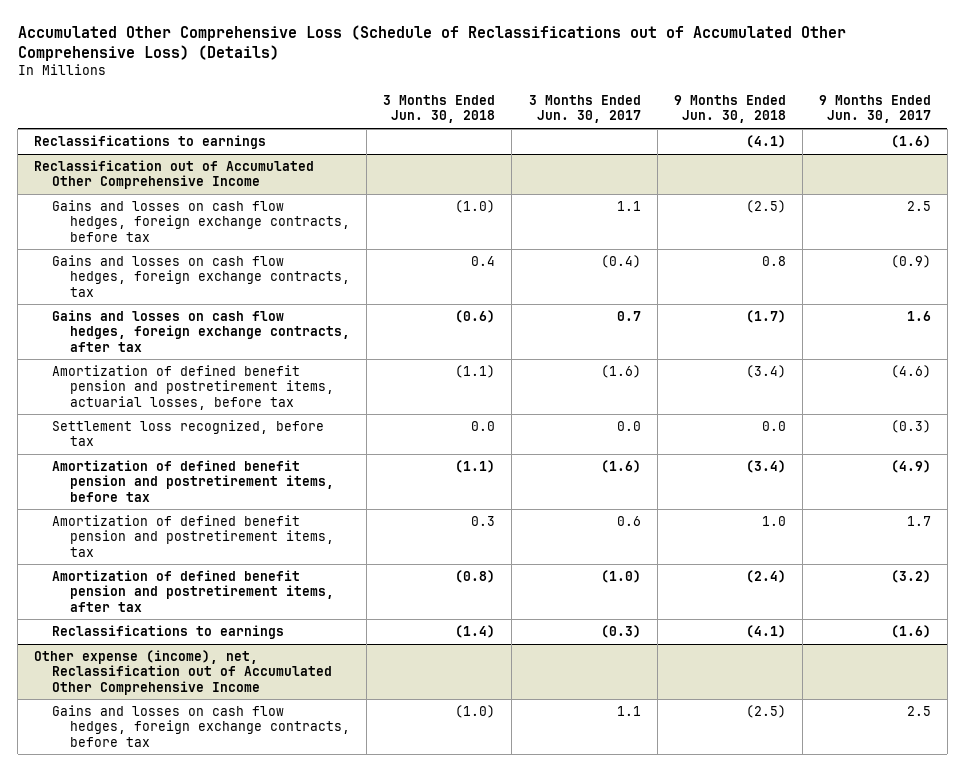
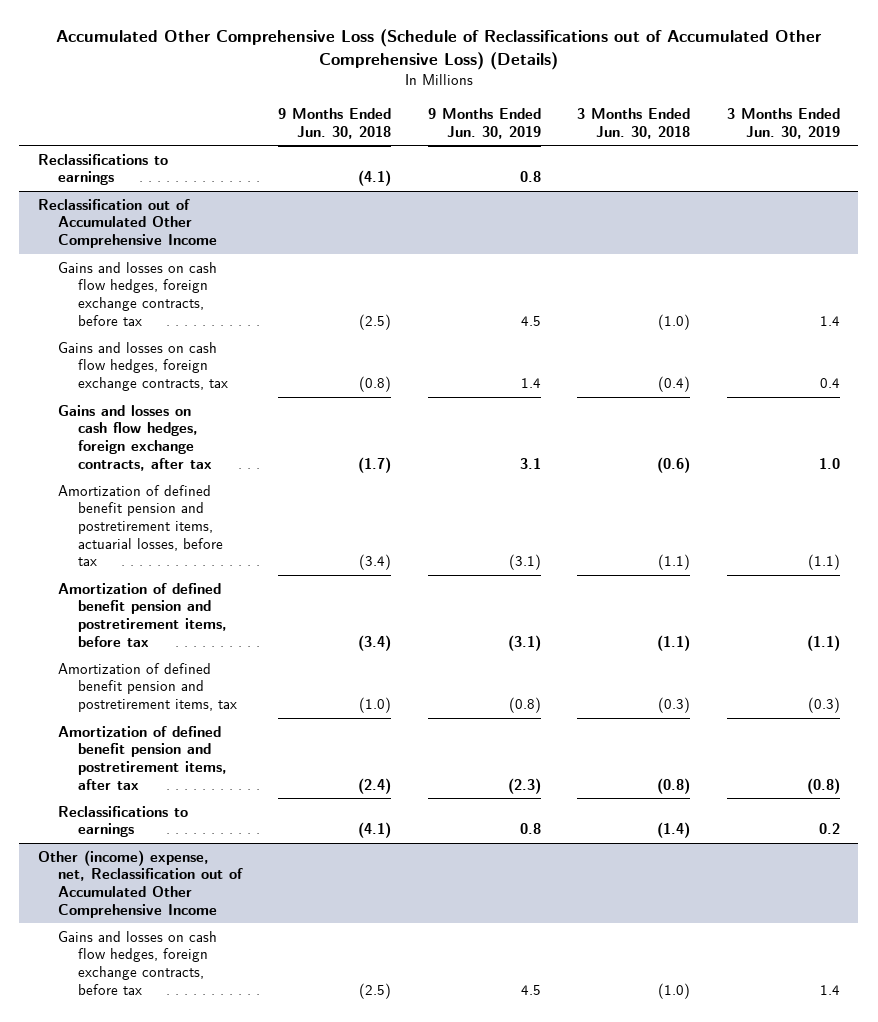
- | 3 Months Ended Jun. 30, 2018 | 3 Months Ended Jun. 30, 2017 | 9 Months Ended Jun. 30, 2018 | 9 Months Ended Jun. 30, 2017
+ | 9 Months Ended Jun. 30, 2018 | 9 Months Ended Jun. 30, 2019 | 3 Months Ended Jun. 30, 2018 | 3 Months Ended Jun. 30, 2019
@ Reclassification out of Accumulated Other Comprehensive Income
- Gains and losses on cash flow hedges, foreign exchange contracts, tax | 0.4 | (0.4) | 0.8 | (0.9)
+ Gains and losses on cash flow hedges, foreign exchange contracts, tax | (0.8) | 1.4 | (0.4) | 0.4
- Settlement loss recognized, before tax | 0.0 | 0.0 | 0.0 | (0.3)
- Amortization of defined benefit pension and postretirement items, tax | 0.3 | 0.6 | 1.0 | 1.7
+ Amortization of defined benefit pension and postretirement items, tax | (1.0) | (0.8) | (0.3) | (0.3)
- Other expense (income), net, Reclassification out of Accumulated Other Comprehensive Income
+ Other (income) expense, net, Reclassification out of Accumulated Other Comprehensive Income

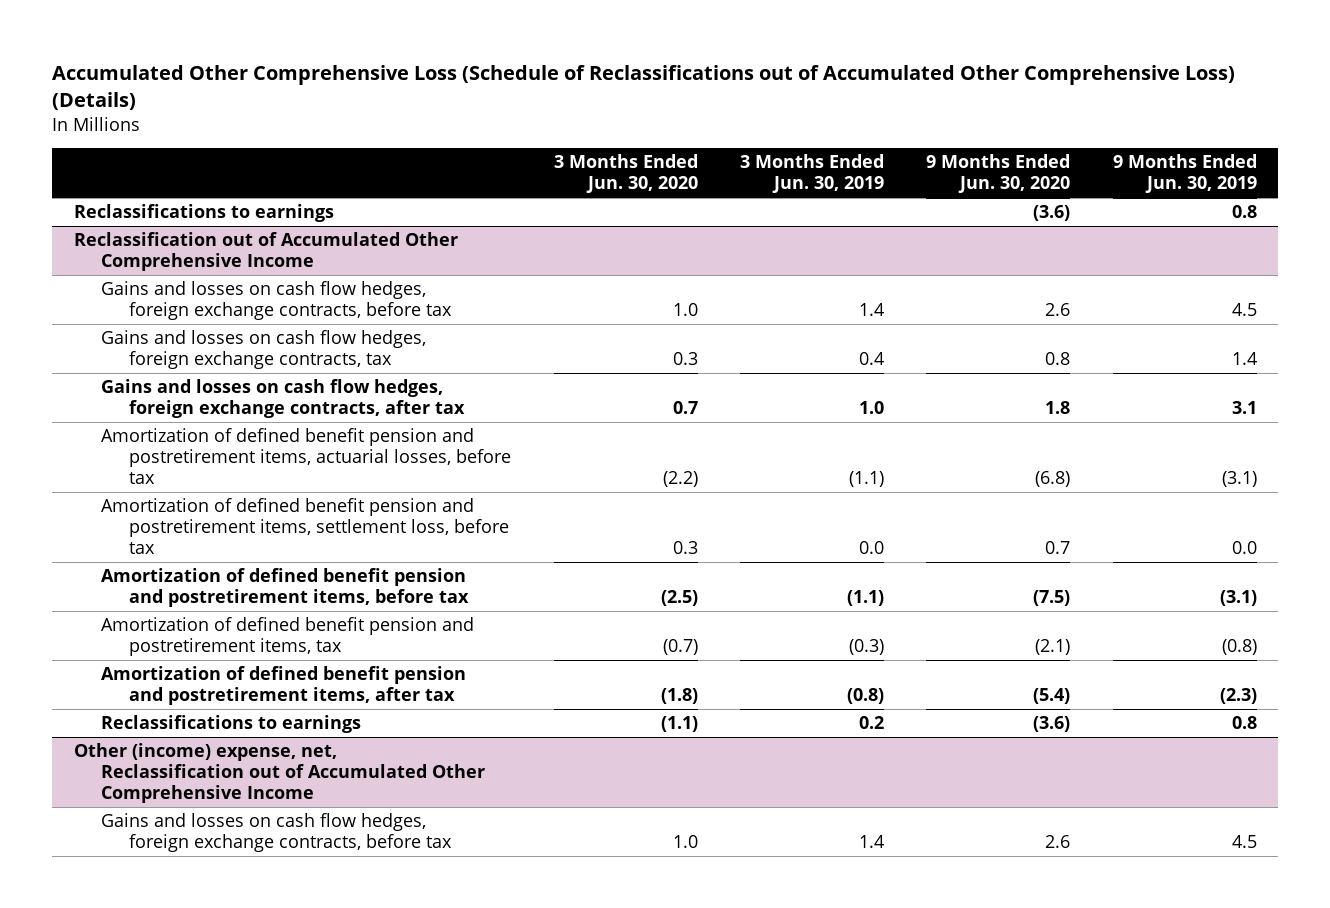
- | 9 Months Ended Jun. 30, 2018 | 9 Months Ended Jun. 30, 2019 | 3 Months Ended Jun. 30, 2018 | 3 Months Ended Jun. 30, 2019
+ | 3 Months Ended Jun. 30, 2020 | 3 Months Ended Jun. 30, 2019 | 9 Months Ended Jun. 30, 2020 | 9 Months Ended Jun. 30, 2019
@ Reclassification out of Accumulated Other Comprehensive Income
+ Amortization of defined benefit pension and postretirement items, settlement loss, before tax | 0.3 | 0.0 | 0.7 | 0.0

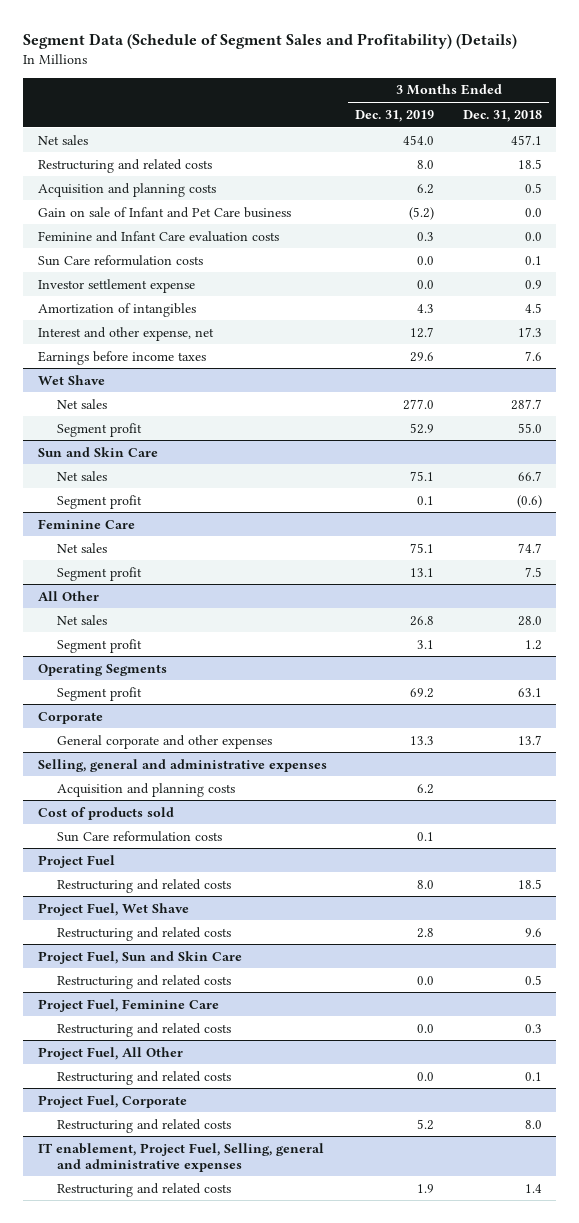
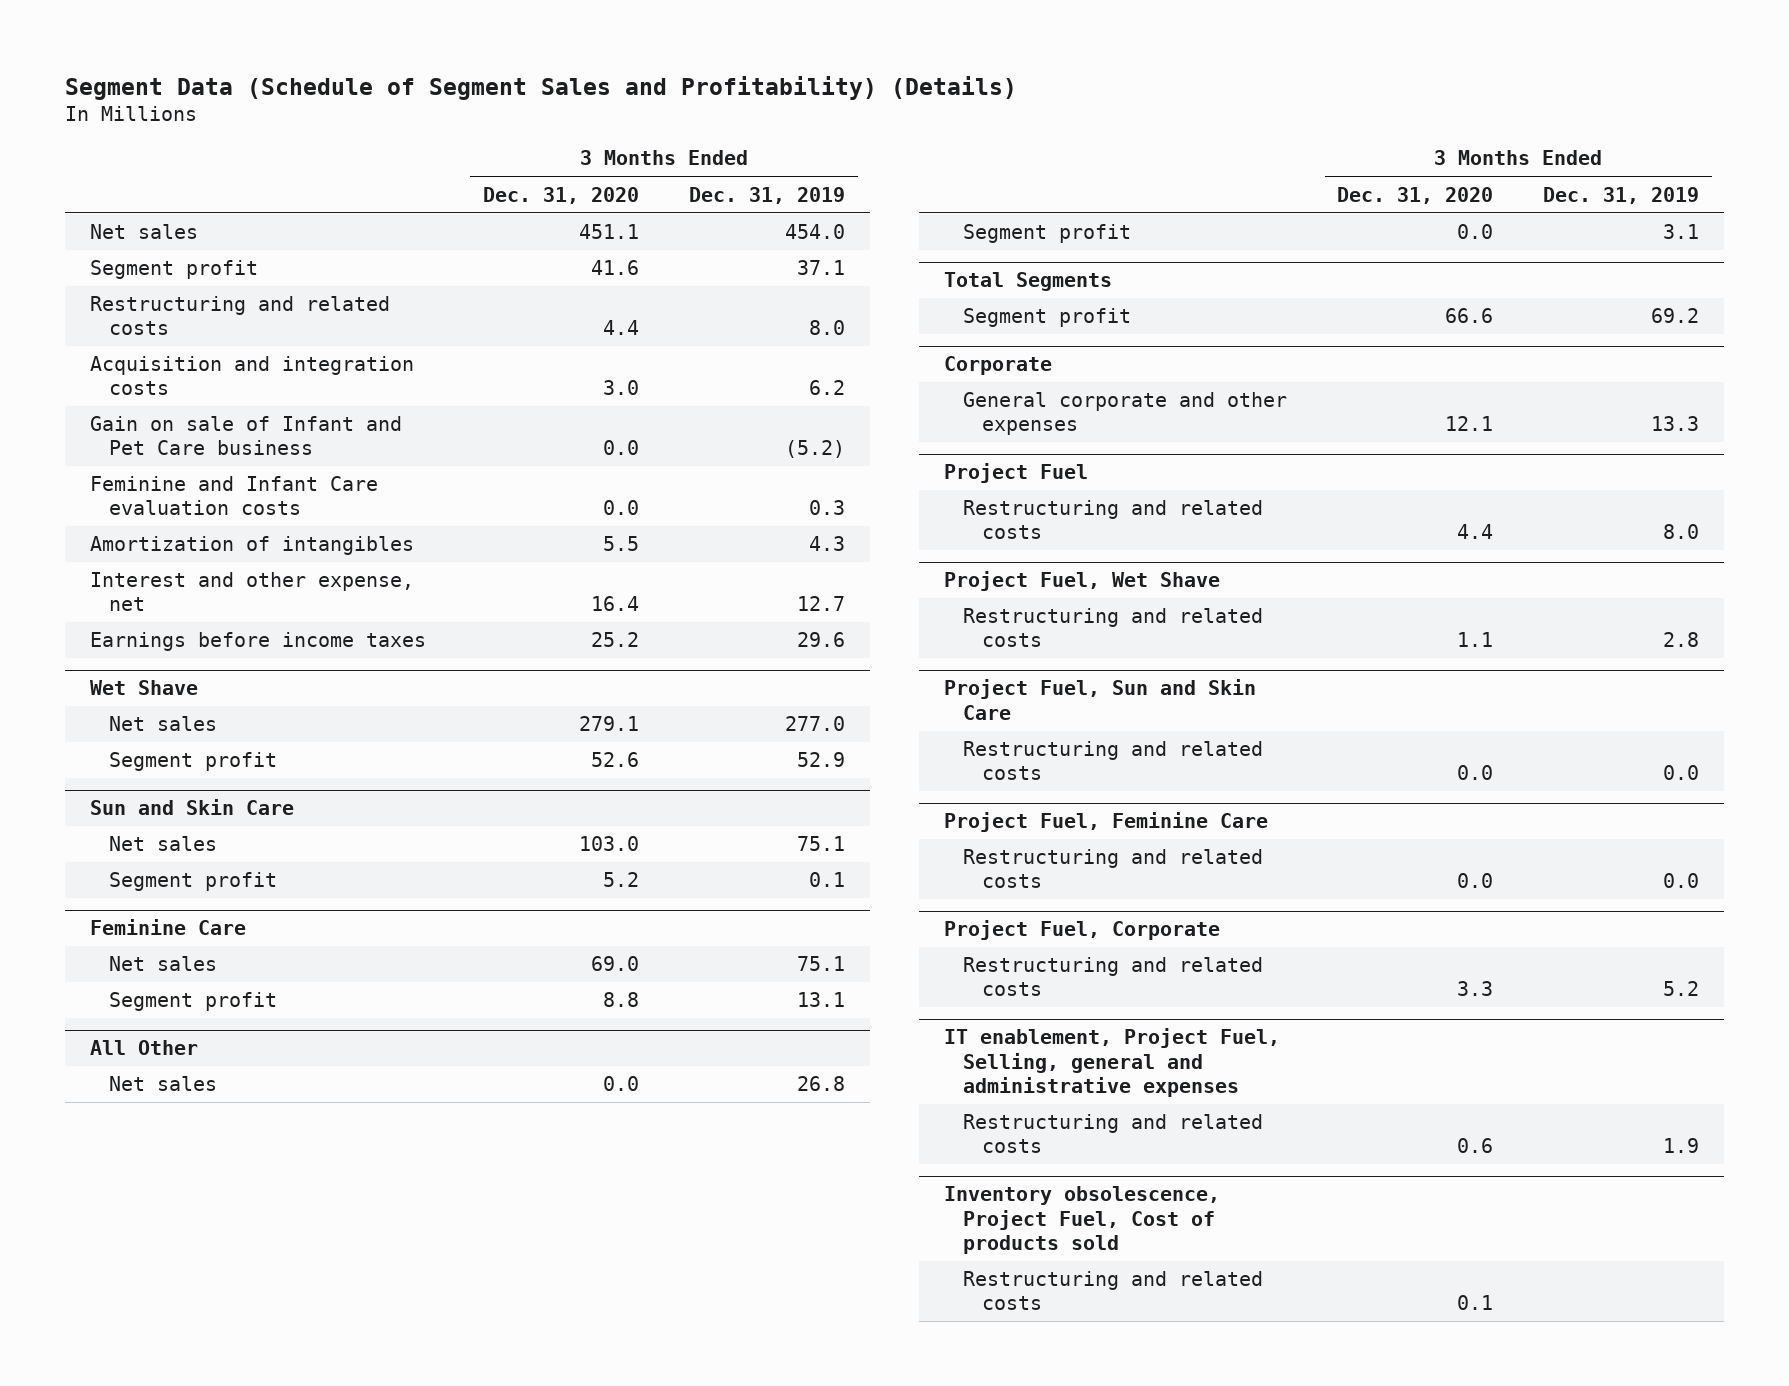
- | 3 Months Ended Dec. 31, 2019 | 3 Months Ended Dec. 31, 2018
+ | 3 Months Ended Dec. 31, 2020 | 3 Months Ended Dec. 31, 2019
+ Segment profit | 41.6 | 37.1
- Acquisition and planning costs | 6.2 | 0.5
+ Acquisition and integration costs | 3.0 | 6.2
- Sun Care reformulation costs | 0.0 | 0.1
- Investor settlement expense | 0.0 | 0.9
- Operating Segments
+ Total Segments
- Selling, general and administrative expenses
- Acquisition and planning costs | 6.2 |
- Cost of products sold
- Sun Care reformulation costs | 0.1 |
- Project Fuel, All Other
- Restructuring and related costs | 0.0 | 0.1
+ Inventory obsolescence, Project Fuel, Cost of products sold
+ Restructuring and related costs | 0.1 |

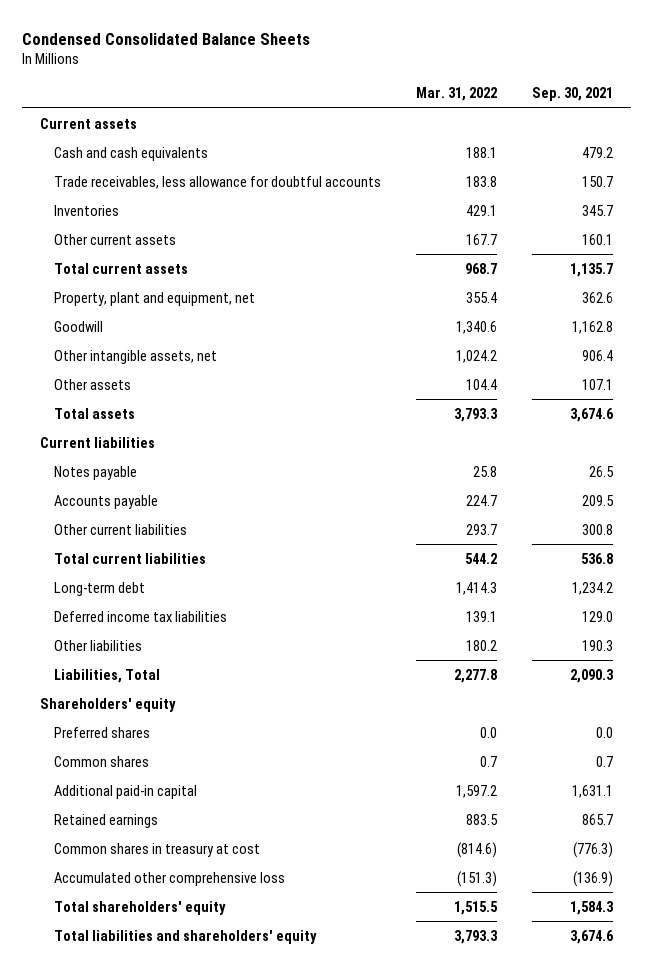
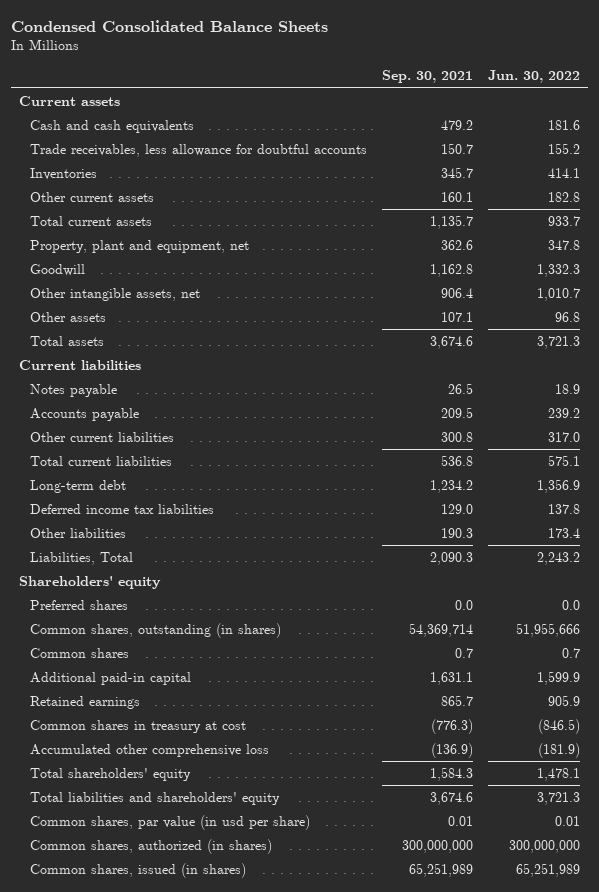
- | Mar. 31, 2022 | Sep. 30, 2021
+ | Sep. 30, 2021 | Jun. 30, 2022
+ Common shares, outstanding (in shares) | 54,369,714 | 51,955,666
+ Common shares, par value (in usd per share) | 0.01 | 0.01
+ Common shares, authorized (in shares) | 300,000,000 | 300,000,000
+ Common shares, issued (in shares) | 65,251,989 | 65,251,989

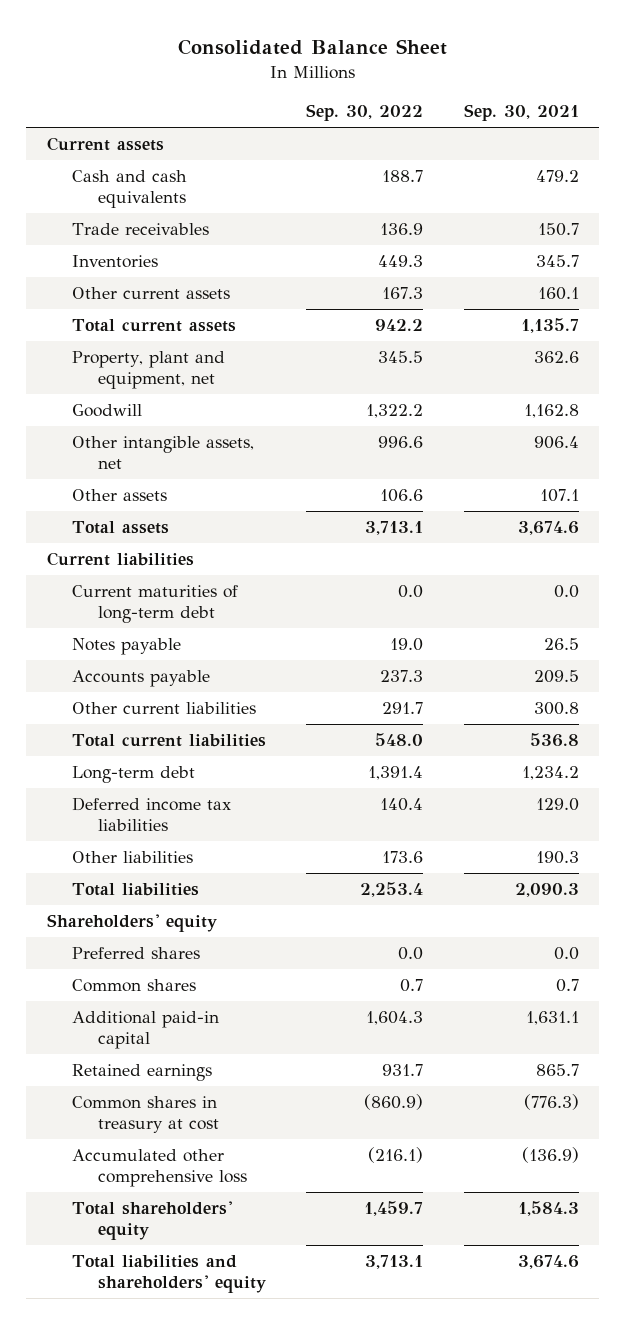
- Condensed Consolidated Balance Sheets
+ Consolidated Balance Sheet
- | Sep. 30, 2021 | Jun. 30, 2022
+ | Sep. 30, 2022 | Sep. 30, 2021
- Trade receivables, less allowance for doubtful accounts | 150.7 | 155.2
+ Trade receivables | 136.9 | 150.7
+ Current maturities of long-term debt | 0.0 | 0.0
- Liabilities, Total | 2,090.3 | 2,243.2
+ Total liabilities | 2,253.4 | 2,090.3
- Common shares, outstanding (in shares) | 54,369,714 | 51,955,666
- Common shares, par value (in usd per share) | 0.01 | 0.01
- Common shares, authorized (in shares) | 300,000,000 | 300,000,000
- Common shares, issued (in shares) | 65,251,989 | 65,251,989

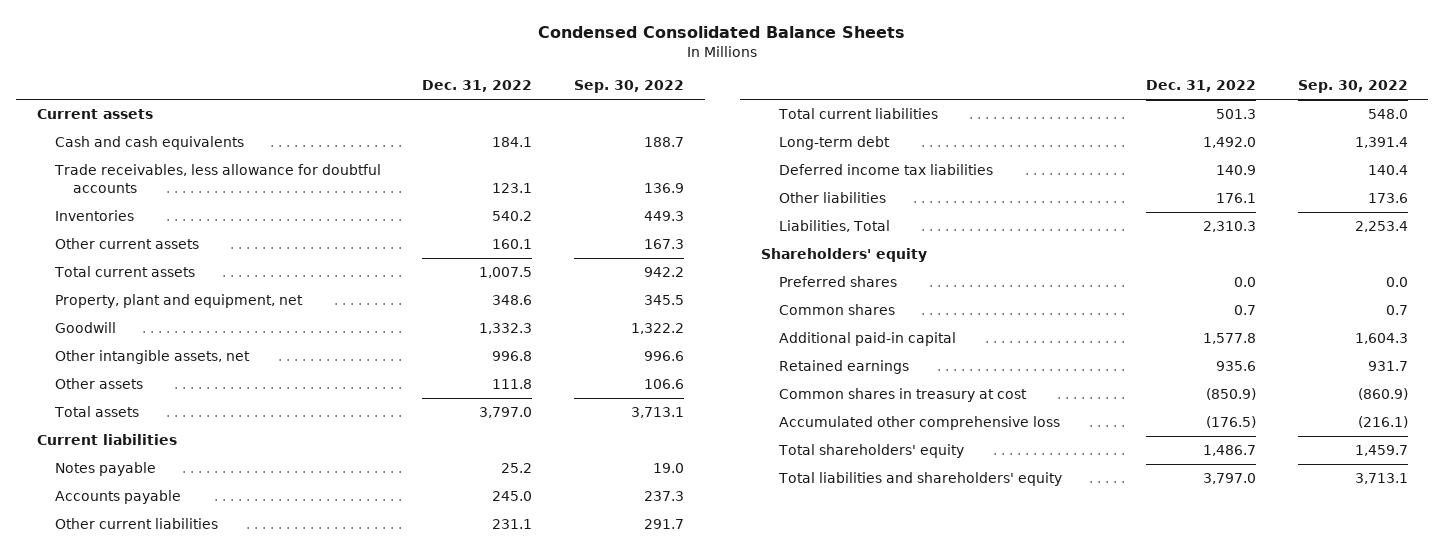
- Consolidated Balance Sheet
+ Condensed Consolidated Balance Sheets
- | Sep. 30, 2022 | Sep. 30, 2021
+ | Dec. 31, 2022 | Sep. 30, 2022
- Trade receivables | 136.9 | 150.7
+ Trade receivables, less allowance for doubtful accounts | 123.1 | 136.9
- Current maturities of long-term debt | 0.0 | 0.0
- Total liabilities | 2,253.4 | 2,090.3
+ Liabilities, Total | 2,310.3 | 2,253.4

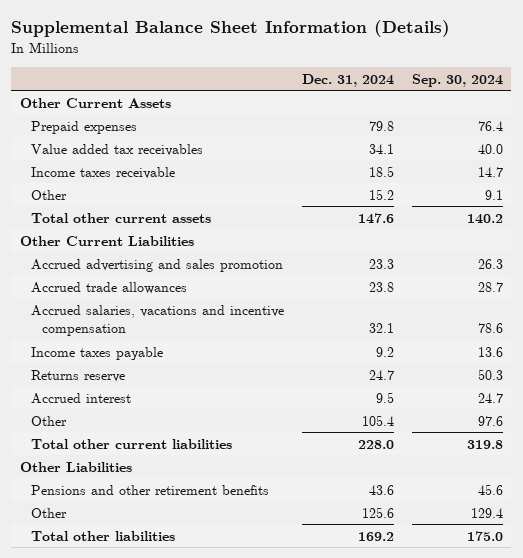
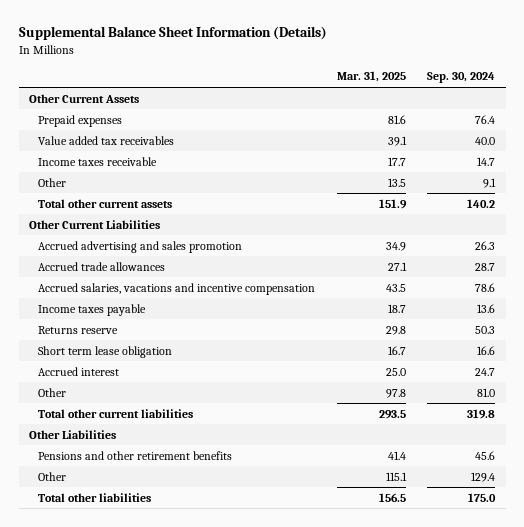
- | Dec. 31, 2024 | Sep. 30, 2024
+ | Mar. 31, 2025 | Sep. 30, 2024
+ Short term lease obligation | 16.7 | 16.6
- Other | 105.4 | 97.6
+ Other | 97.8 | 81.0

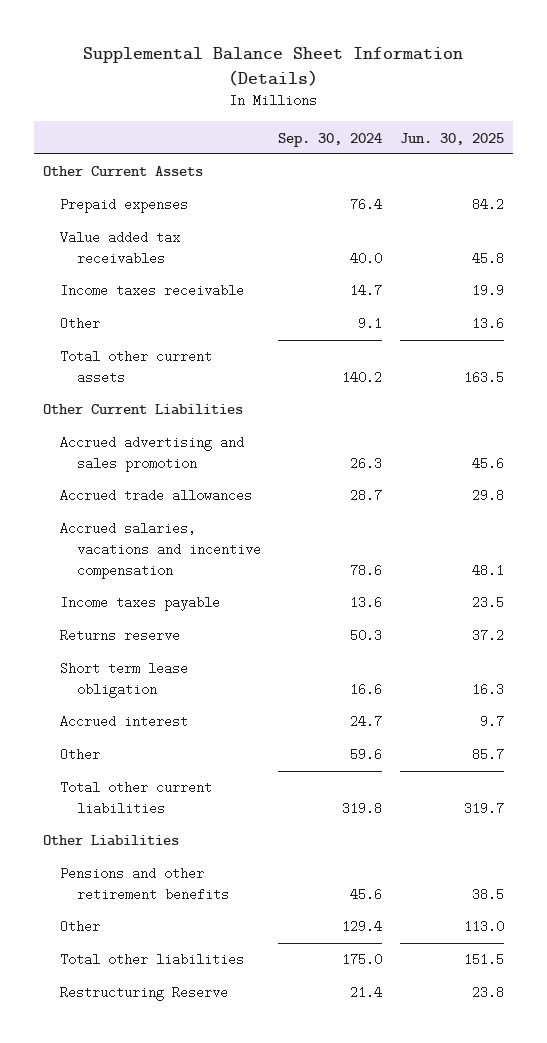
- | Mar. 31, 2025 | Sep. 30, 2024
+ | Sep. 30, 2024 | Jun. 30, 2025
- Other | 97.8 | 81.0
+ Other | 59.6 | 85.7
+ Restructuring Reserve | 21.4 | 23.8

